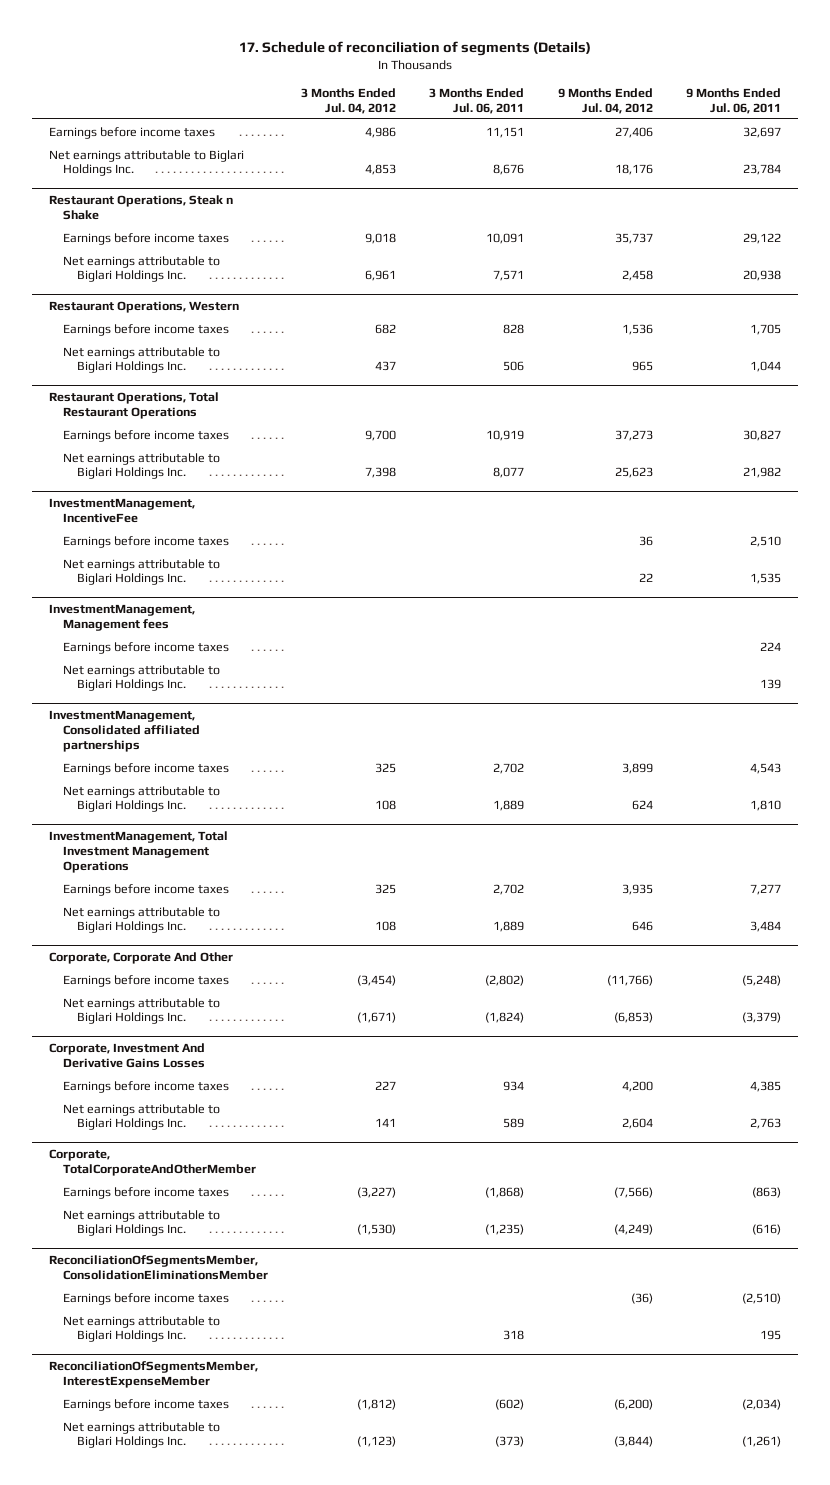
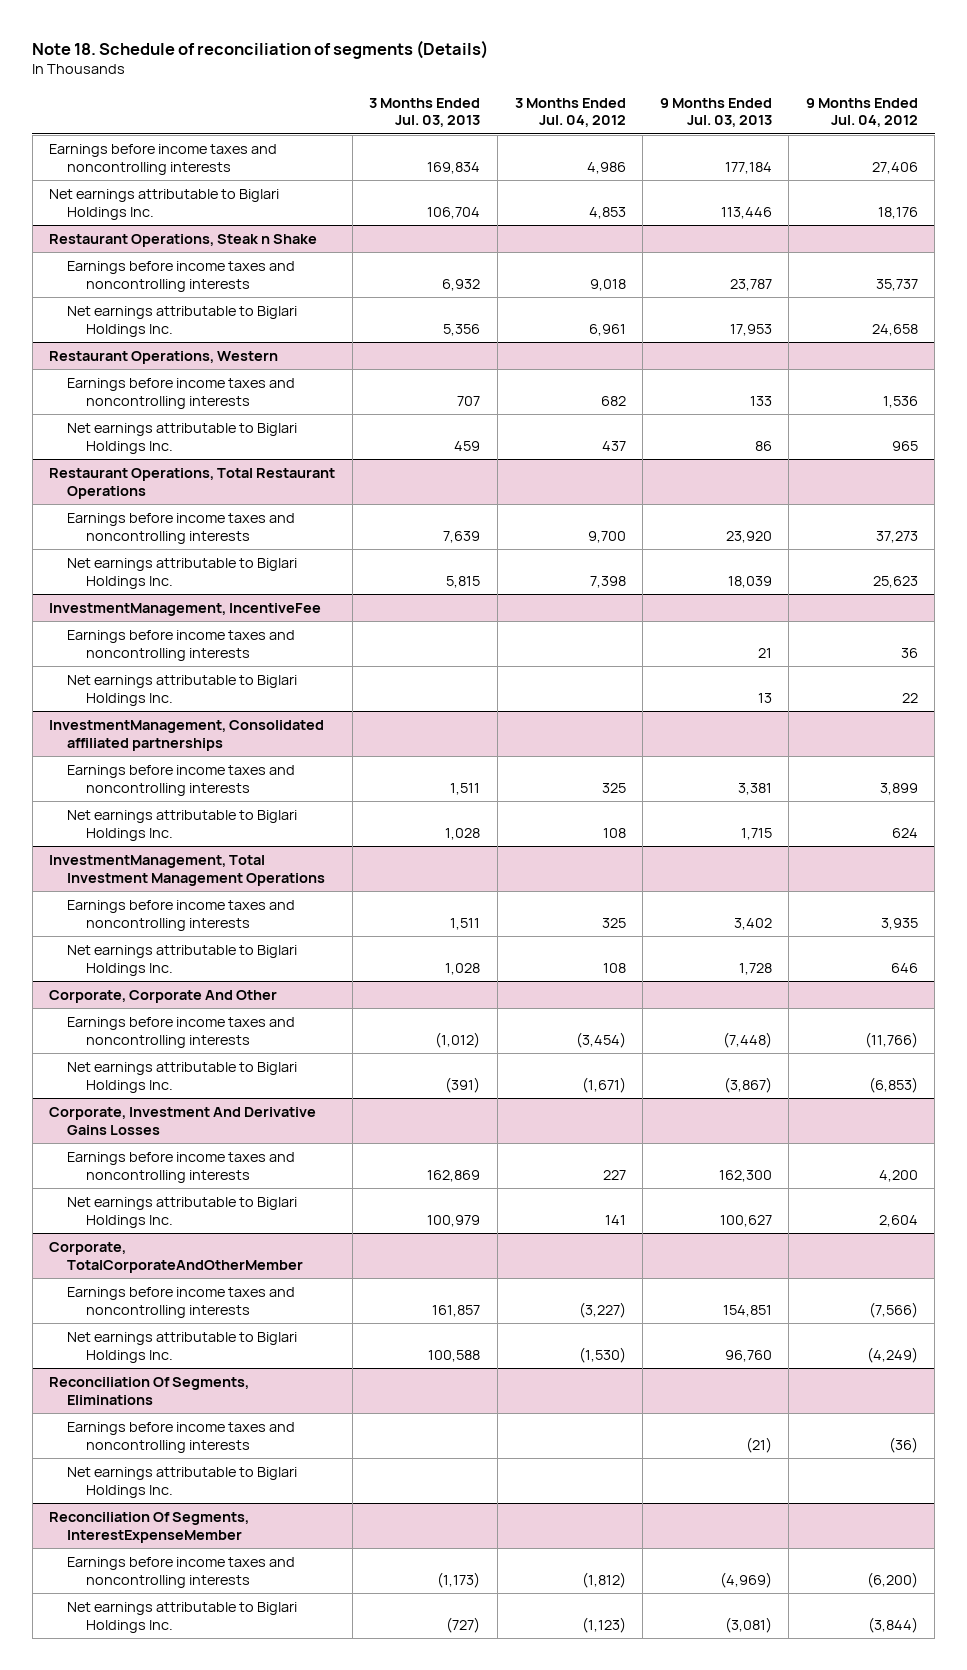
- 17. Schedule of reconciliation of segments (Details)
+ Note 18. Schedule of reconciliation of segments (Details)
- | 3 Months Ended Jul. 04, 2012 | 3 Months Ended Jul. 06, 2011 | 9 Months Ended Jul. 04, 2012 | 9 Months Ended Jul. 06, 2011
+ | 3 Months Ended Jul. 03, 2013 | 3 Months Ended Jul. 04, 2012 | 9 Months Ended Jul. 03, 2013 | 9 Months Ended Jul. 04, 2012
- Earnings before income taxes | 4,986 | 11,151 | 27,406 | 32,697
+ Earnings before income taxes and noncontrolling interests | 169,834 | 4,986 | 177,184 | 27,406
@ Restaurant Operations, Steak n Shake
- Earnings before income taxes | 9,018 | 10,091 | 35,737 | 29,122
- Net earnings attributable to Biglari Holdings Inc. | 6,961 | 7,571 | 2,458 | 20,938
+ Earnings before income taxes and noncontrolling interests | 6,932 | 9,018 | 23,787 | 35,737
+ Net earnings attributable to Biglari Holdings Inc. | 5,356 | 6,961 | 17,953 | 24,658
@ Restaurant Operations, Western
- Earnings before income taxes | 682 | 828 | 1,536 | 1,705
+ Earnings before income taxes and noncontrolling interests | 707 | 682 | 133 | 1,536
@ Restaurant Operations, Total Restaurant Operations
- Earnings before income taxes | 9,700 | 10,919 | 37,273 | 30,827
+ Earnings before income taxes and noncontrolling interests | 7,639 | 9,700 | 23,920 | 37,273
@ InvestmentManagement, IncentiveFee
- Earnings before income taxes | | | 36 | 2,510
+ Earnings before income taxes and noncontrolling interests | | | 21 | 36
- InvestmentManagement, Management fees
- Earnings before income taxes | | | | 224
- Net earnings attributable to Biglari Holdings Inc. | | | | 139
@ InvestmentManagement, Consolidated affiliated partnerships
- Earnings before income taxes | 325 | 2,702 | 3,899 | 4,543
+ Earnings before income taxes and noncontrolling interests | 1,511 | 325 | 3,381 | 3,899
@ InvestmentManagement, Total Investment Management Operations
- Earnings before income taxes | 325 | 2,702 | 3,935 | 7,277
+ Earnings before income taxes and noncontrolling interests | 1,511 | 325 | 3,402 | 3,935
@ Corporate, Corporate And Other
- Earnings before income taxes | (3,454) | (2,802) | (11,766) | (5,248)
+ Earnings before income taxes and noncontrolling interests | (1,012) | (3,454) | (7,448) | (11,766)
@ Corporate, Investment And Derivative Gains Losses
- Earnings before income taxes | 227 | 934 | 4,200 | 4,385
+ Earnings before income taxes and noncontrolling interests | 162,869 | 227 | 162,300 | 4,200
@ Corporate, TotalCorporateAndOtherMember
- Earnings before income taxes | (3,227) | (1,868) | (7,566) | (863)
+ Earnings before income taxes and noncontrolling interests | 161,857 | (3,227) | 154,851 | (7,566)
- ReconciliationOfSegmentsMember, ConsolidationEliminationsMember
- Earnings before income taxes | | | (36) | (2,510)
+ Reconciliation Of Segments, Eliminations
+ Earnings before income taxes and noncontrolling interests | | | (21) | (36)
- ReconciliationOfSegmentsMember, InterestExpenseMember
- Earnings before income taxes | (1,812) | (602) | (6,200) | (2,034)
+ Reconciliation Of Segments, InterestExpenseMember
+ Earnings before income taxes and noncontrolling interests | (1,173) | (1,812) | (4,969) | (6,200)

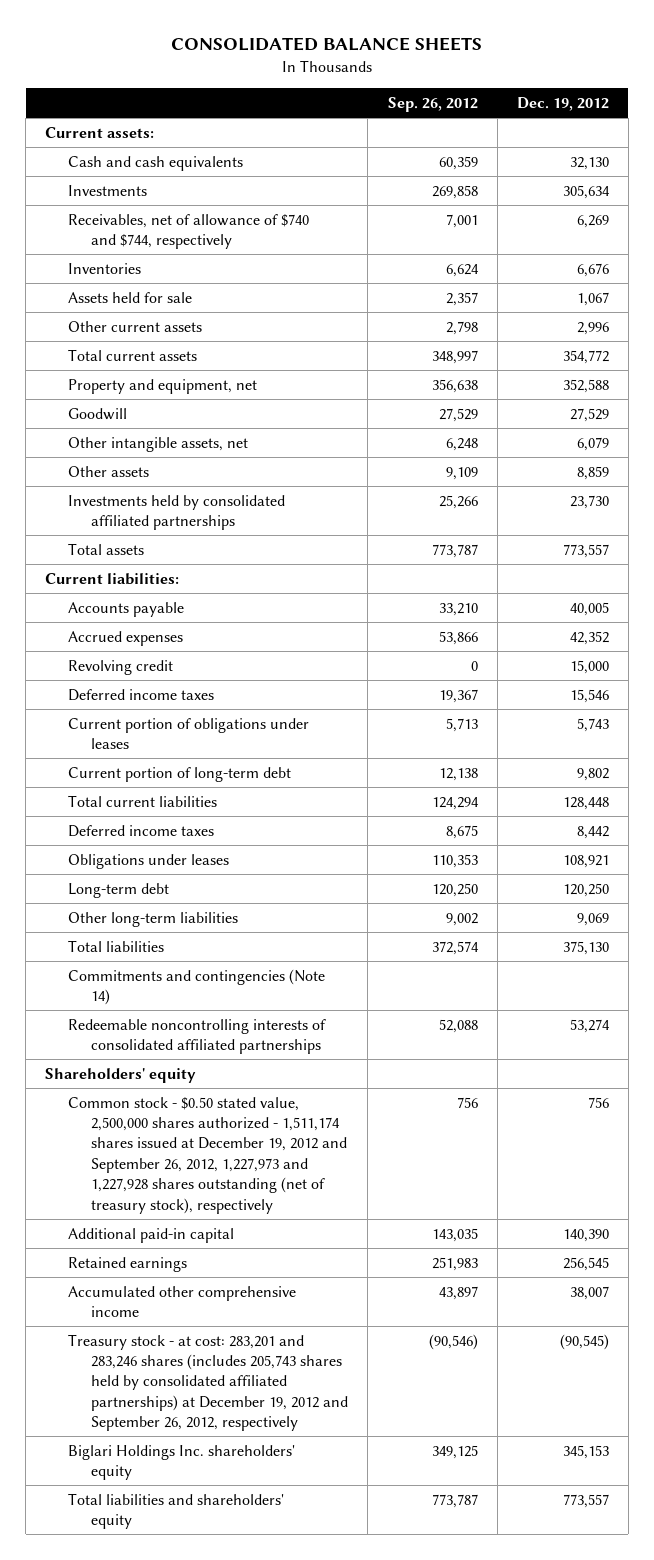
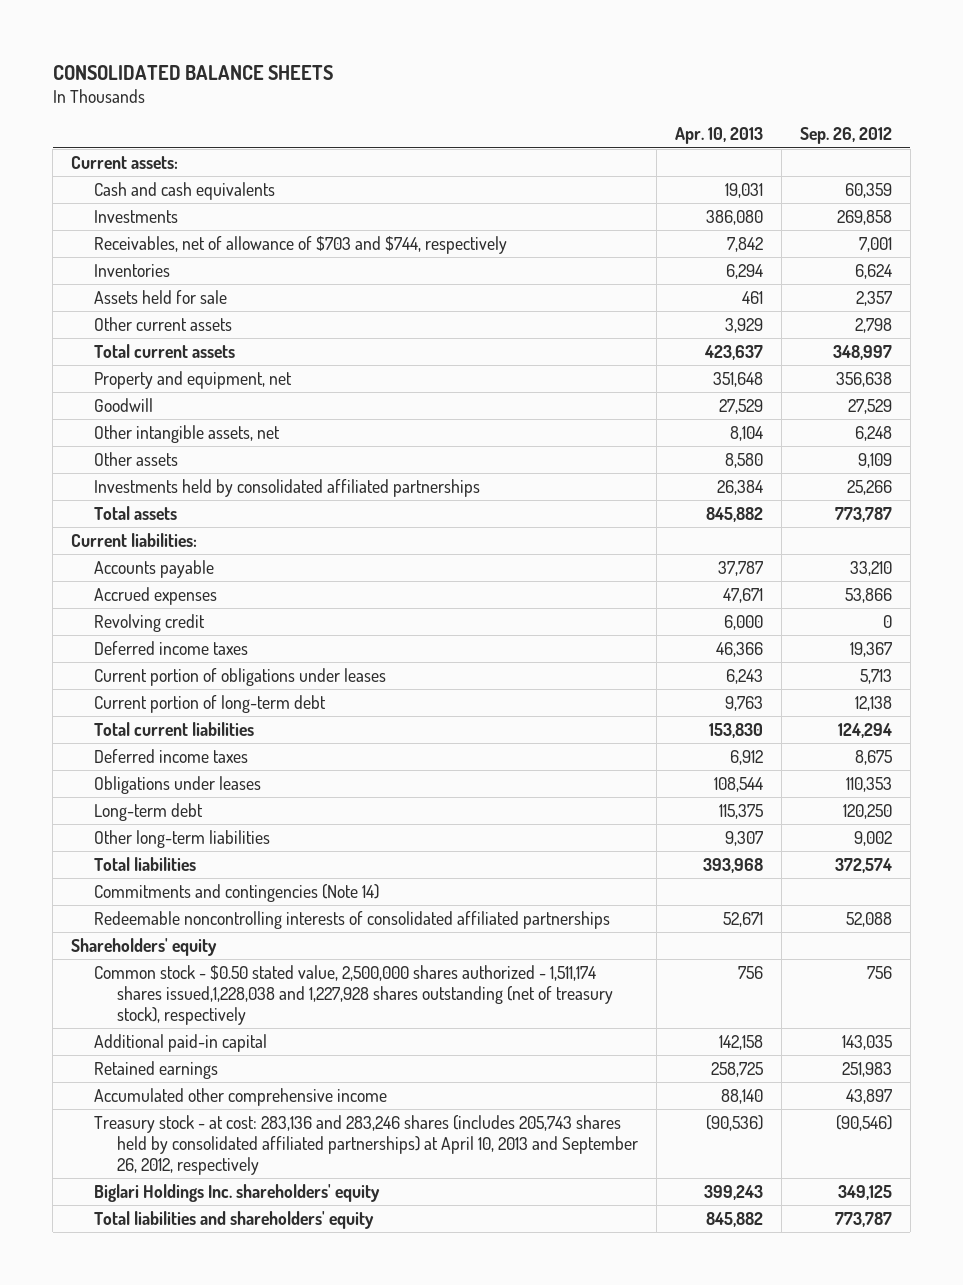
- | Sep. 26, 2012 | Dec. 19, 2012
+ | Apr. 10, 2013 | Sep. 26, 2012
- Receivables, net of allowance of $740 and $744, respectively | 7,001 | 6,269
+ Receivables, net of allowance of $703 and $744, respectively | 7,842 | 7,001
- Common stock - $0.50 stated value, 2,500,000 shares authorized - 1,511,174 shares issued at December 19, 2012 and September 26, 2012, 1,227,973 and 1,227,928 shares outstanding (net of treasury stock), respectively | 756 | 756
+ Common stock - $0.50 stated value, 2,500,000 shares authorized - 1,511,174 shares issued,1,228,038 and 1,227,928 shares outstanding (net of treasury stock), respectively | 756 | 756
- Treasury stock - at cost: 283,201 and 283,246 shares (includes 205,743 shares held by consolidated affiliated partnerships) at December 19, 2012 and September 26, 2012, respectively | (90,546) | (90,545)
+ Treasury stock - at cost: 283,136 and 283,246 shares (includes 205,743 shares held by consolidated affiliated partnerships) at April 10, 2013 and September 26, 2012, respectively | (90,536) | (90,546)

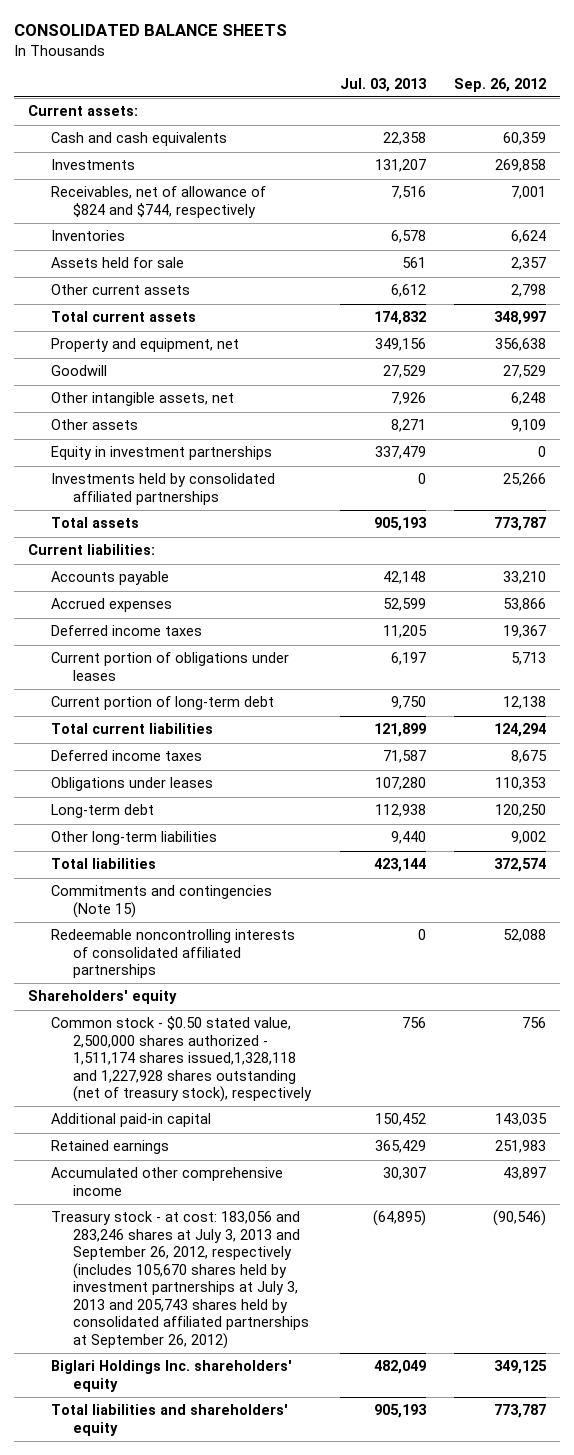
- | Apr. 10, 2013 | Sep. 26, 2012
+ | Jul. 03, 2013 | Sep. 26, 2012
- Receivables, net of allowance of $703 and $744, respectively | 7,842 | 7,001
+ Receivables, net of allowance of $824 and $744, respectively | 7,516 | 7,001
+ Equity in investment partnerships | 337,479 | 0
- Revolving credit | 6,000 | 0
- Commitments and contingencies (Note 14)
+ Commitments and contingencies (Note 15)
- Common stock - $0.50 stated value, 2,500,000 shares authorized - 1,511,174 shares issued,1,228,038 and 1,227,928 shares outstanding (net of treasury stock), respectively | 756 | 756
+ Common stock - $0.50 stated value, 2,500,000 shares authorized - 1,511,174 shares issued,1,328,118 and 1,227,928 shares outstanding (net of treasury stock), respectively | 756 | 756
- Treasury stock - at cost: 283,136 and 283,246 shares (includes 205,743 shares held by consolidated affiliated partnerships) at April 10, 2013 and September 26, 2012, respectively | (90,536) | (90,546)
+ Treasury stock - at cost: 183,056 and 283,246 shares at July 3, 2013 and September 26, 2012, respectively (includes 105,670 shares held by investment partnerships at July 3, 2013 and 205,743 shares held by consolidated affiliated partnerships at September 26, 2012) | (64,895) | (90,546)

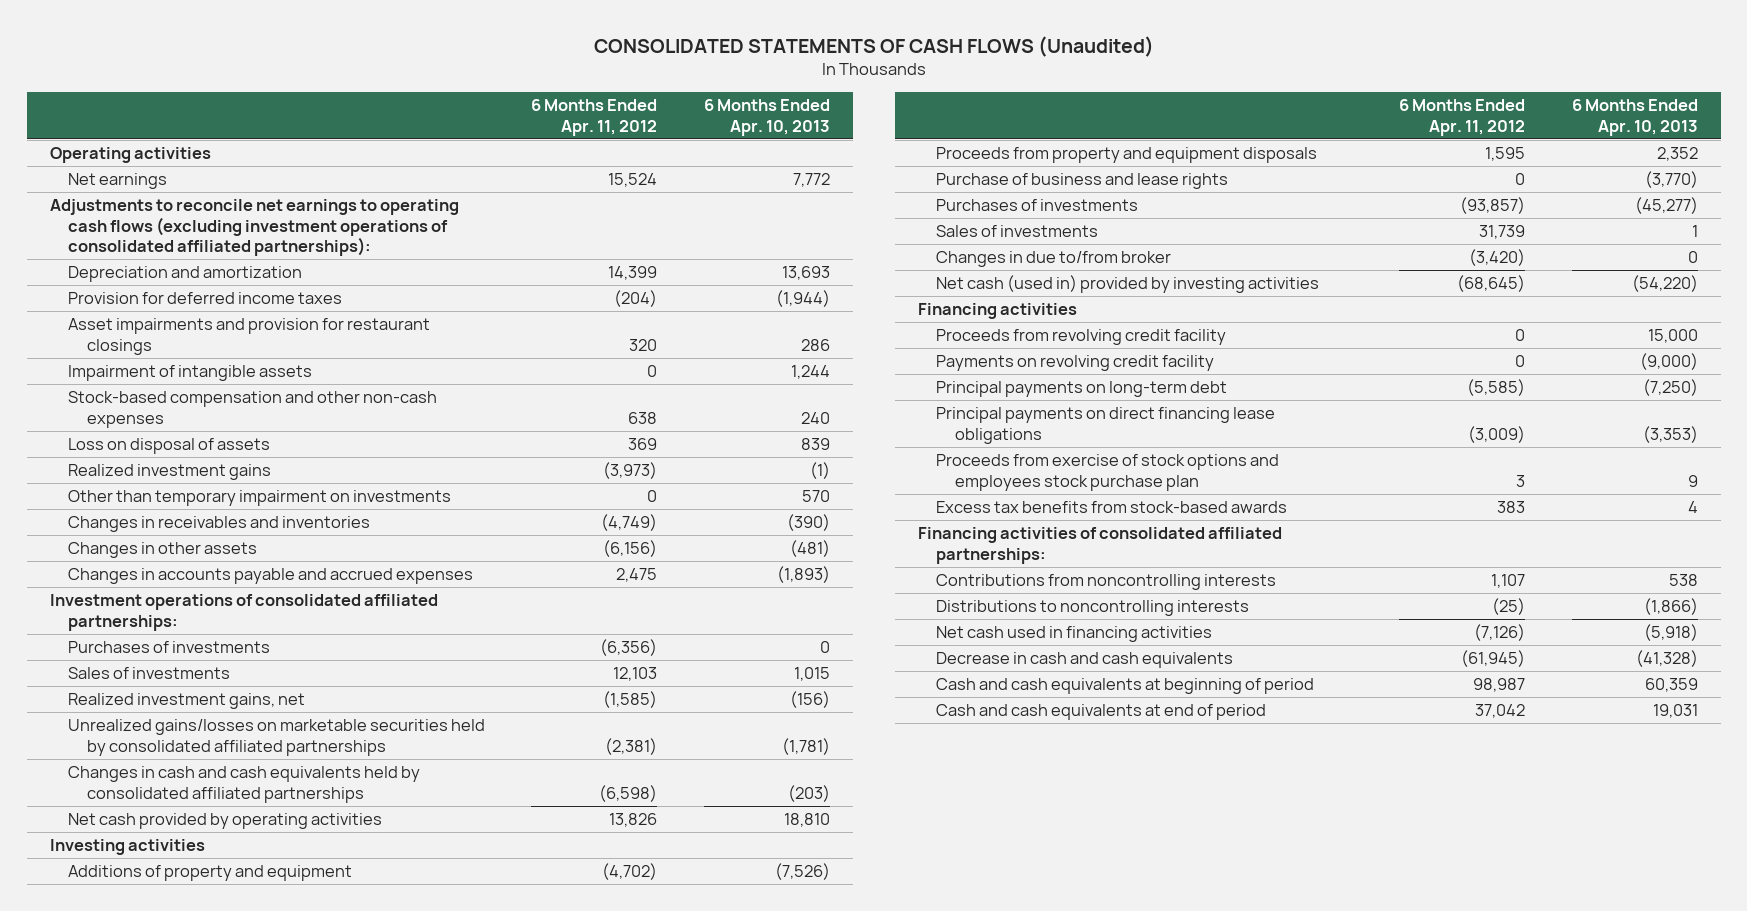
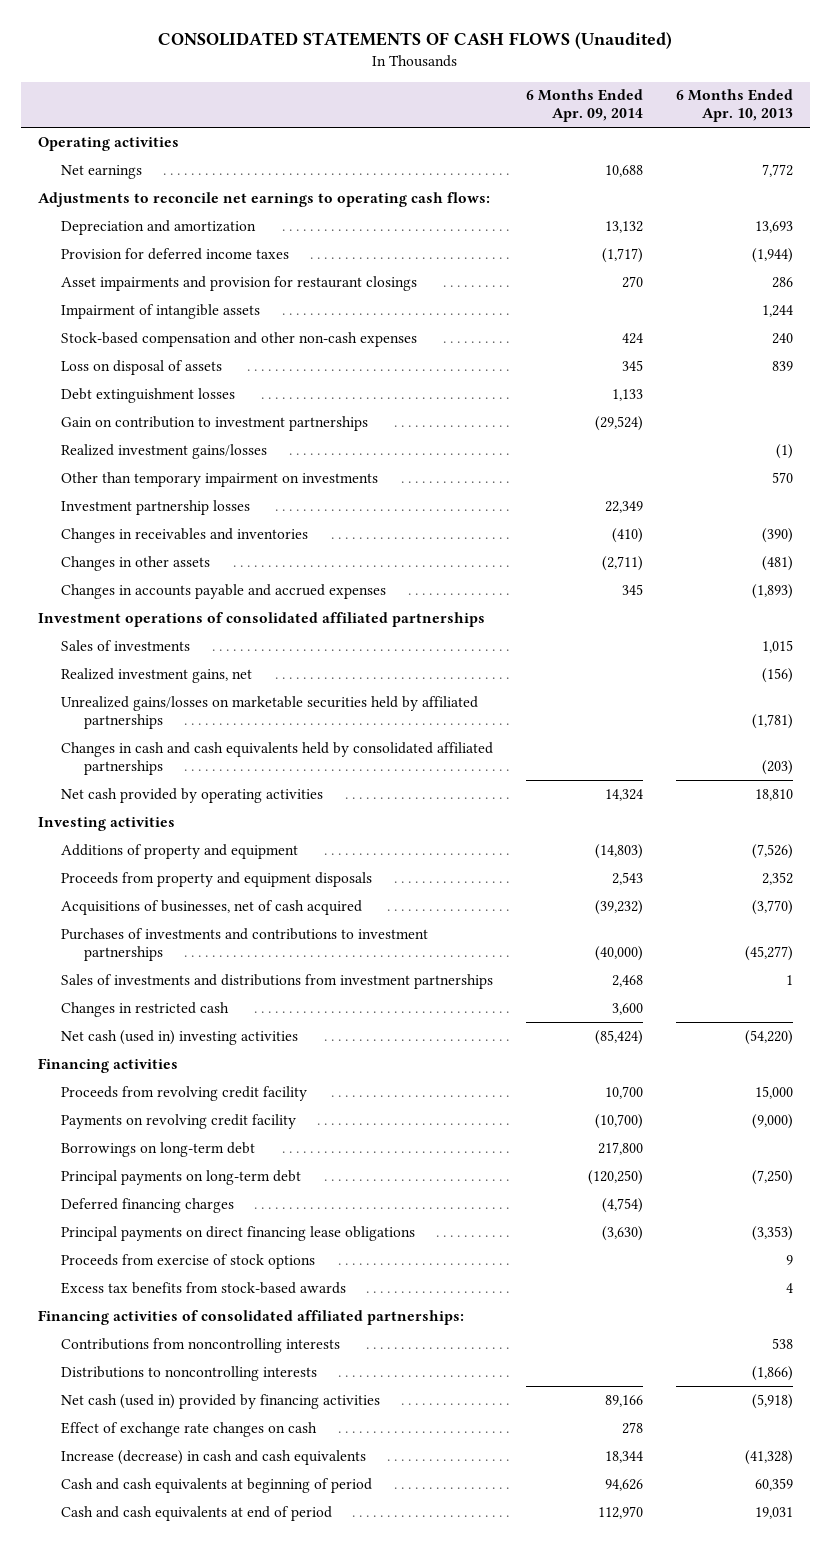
- | 6 Months Ended Apr. 11, 2012 | 6 Months Ended Apr. 10, 2013
+ | 6 Months Ended Apr. 09, 2014 | 6 Months Ended Apr. 10, 2013
- Adjustments to reconcile net earnings to operating cash flows (excluding investment operations of consolidated affiliated partnerships):
+ Adjustments to reconcile net earnings to operating cash flows:
- Realized investment gains | (3,973) | (1)
+ Debt extinguishment losses | 1,133 |
+ Gain on contribution to investment partnerships | (29,524) |
+ Realized investment gains/losses | | (1)
+ Investment partnership losses | 22,349 |
- Investment operations of consolidated affiliated partnerships:
- Purchases of investments | (6,356) | 0
+ Investment operations of consolidated affiliated partnerships
- Unrealized gains/losses on marketable securities held by consolidated affiliated partnerships | (2,381) | (1,781)
+ Unrealized gains/losses on marketable securities held by affiliated partnerships | | (1,781)
- Purchase of business and lease rights | 0 | (3,770)
- Purchases of investments | (93,857) | (45,277)
- Sales of investments | 31,739 | 1
- Changes in due to/from broker | (3,420) | 0
- Net cash (used in) provided by investing activities | (68,645) | (54,220)
+ Acquisitions of businesses, net of cash acquired | (39,232) | (3,770)
+ Purchases of investments and contributions to investment partnerships | (40,000) | (45,277)
+ Sales of investments and distributions from investment partnerships | 2,468 | 1
+ Changes in restricted cash | 3,600 |
+ Net cash (used in) investing activities | (85,424) | (54,220)
+ Borrowings on long-term debt | 217,800 |
+ Deferred financing charges | (4,754) |
- Proceeds from exercise of stock options and employees stock purchase plan | 3 | 9
+ Proceeds from exercise of stock options | | 9
- Net cash used in financing activities | (7,126) | (5,918)
- Decrease in cash and cash equivalents | (61,945) | (41,328)
+ Net cash (used in) provided by financing activities | 89,166 | (5,918)
+ Effect of exchange rate changes on cash | 278 |
+ Increase (decrease) in cash and cash equivalents | 18,344 | (41,328)

